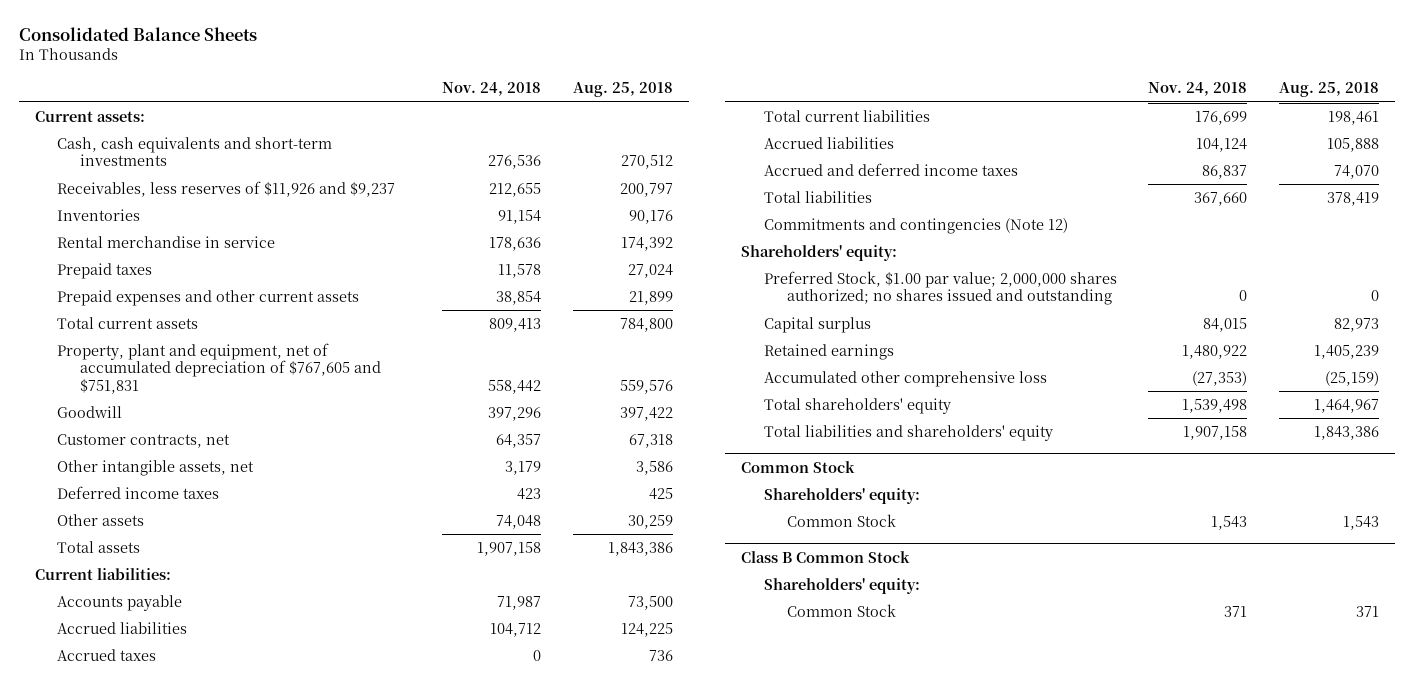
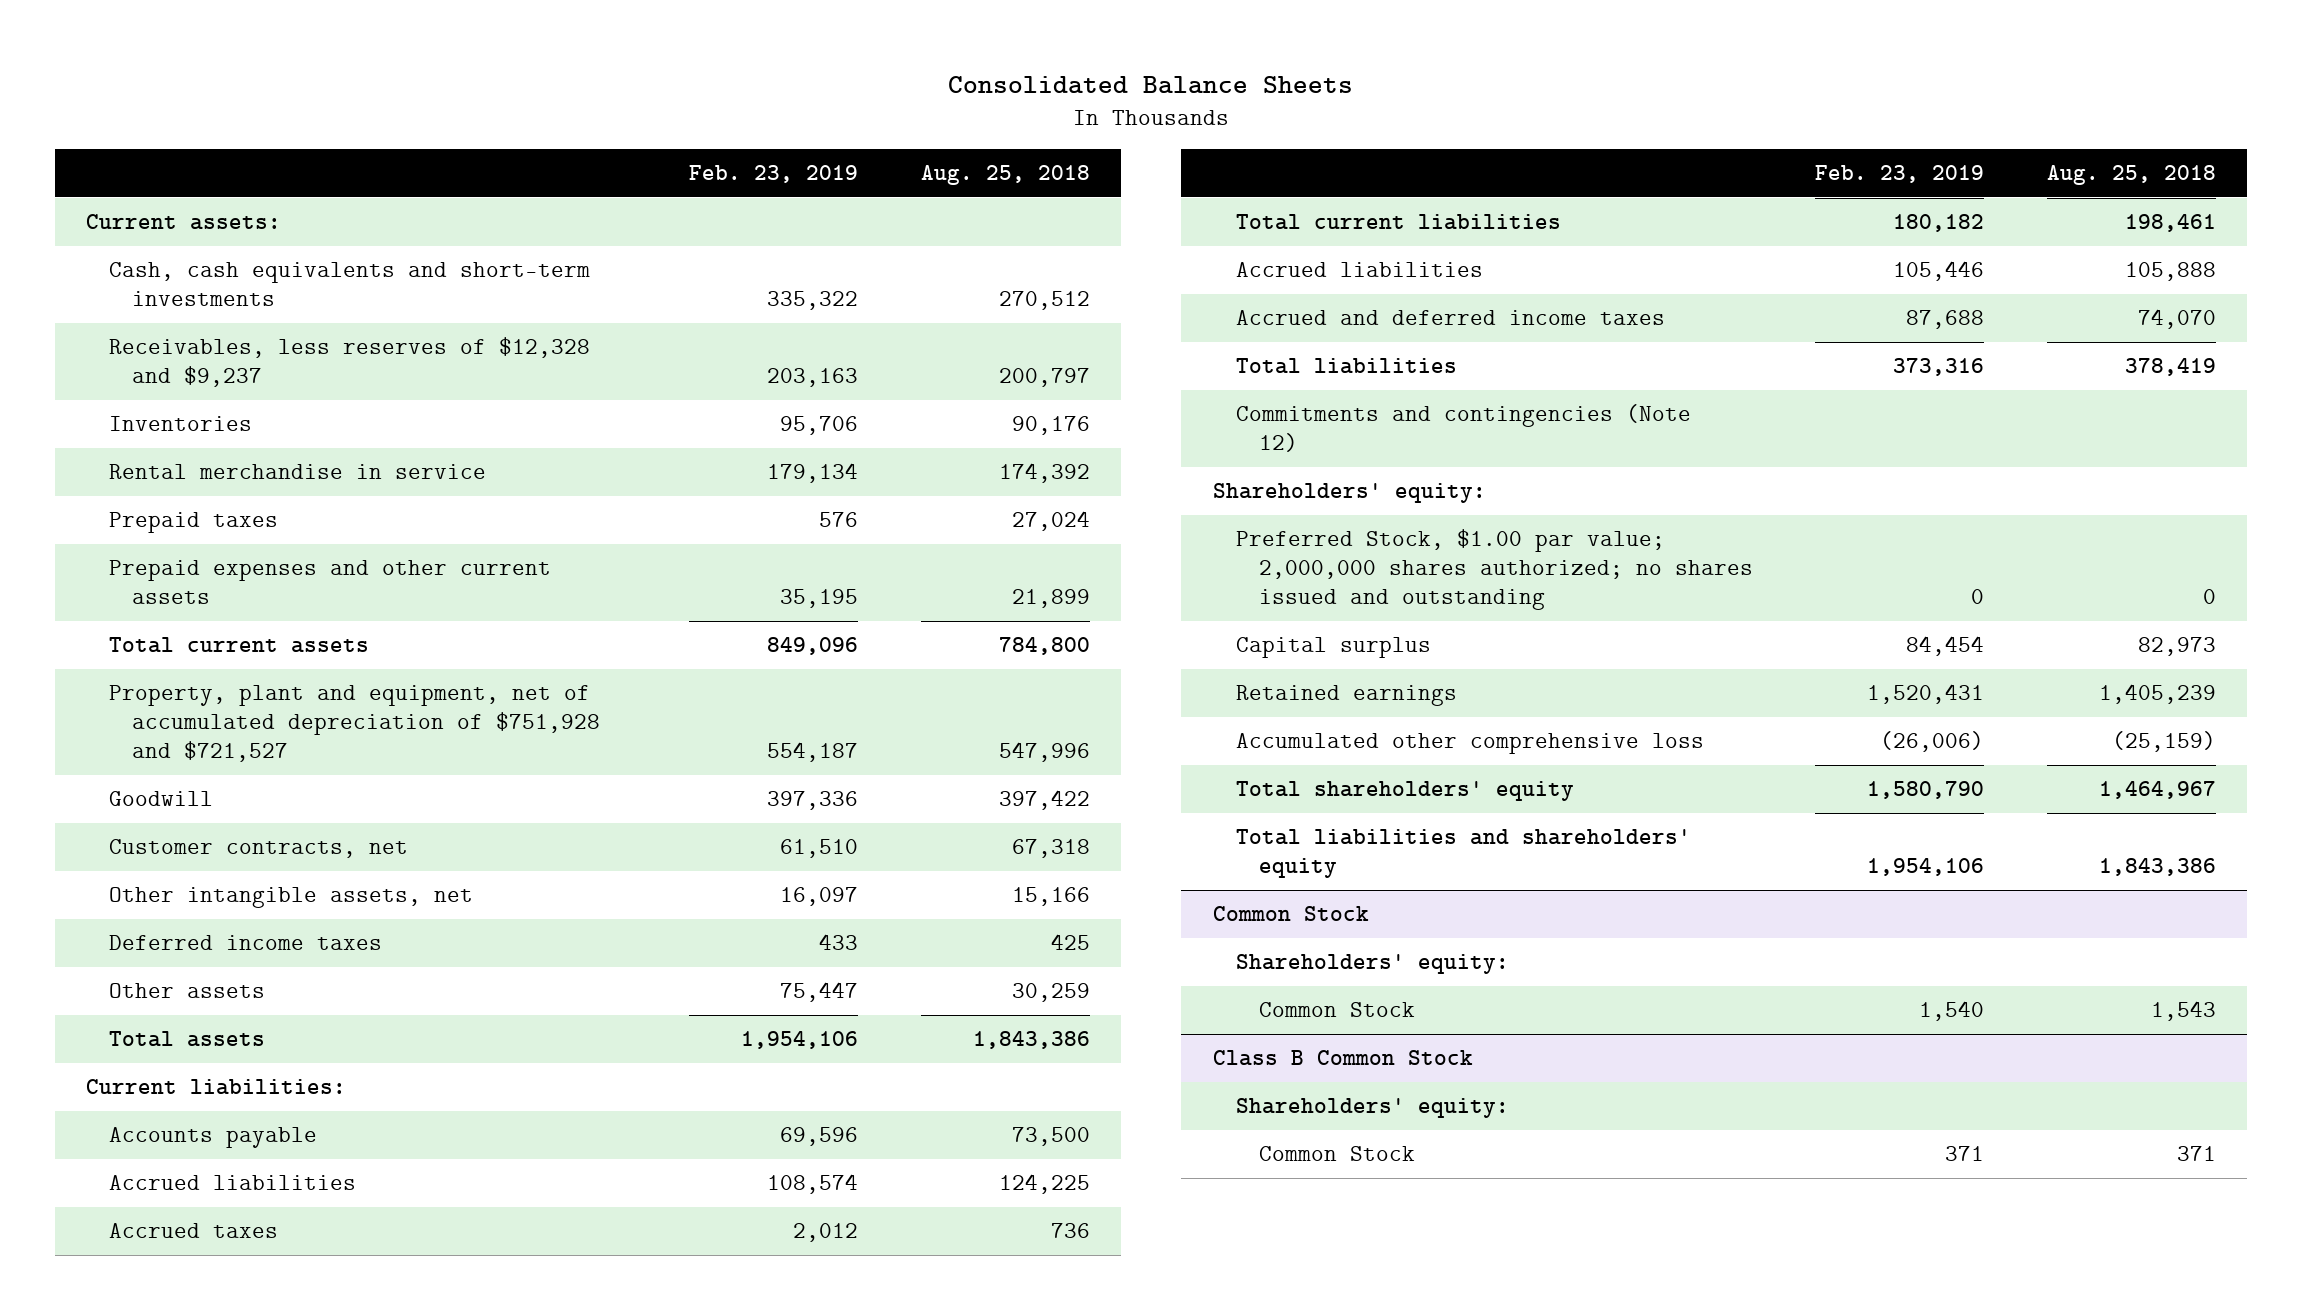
- | Nov. 24, 2018 | Aug. 25, 2018
+ | Feb. 23, 2019 | Aug. 25, 2018
- Receivables, less reserves of $11,926 and $9,237 | 212,655 | 200,797
+ Receivables, less reserves of $12,328 and $9,237 | 203,163 | 200,797
- Property, plant and equipment, net of accumulated depreciation of $767,605 and $751,831 | 558,442 | 559,576
+ Property, plant and equipment, net of accumulated depreciation of $751,928 and $721,527 | 554,187 | 547,996
- Other intangible assets, net | 3,179 | 3,586
+ Other intangible assets, net | 16,097 | 15,166

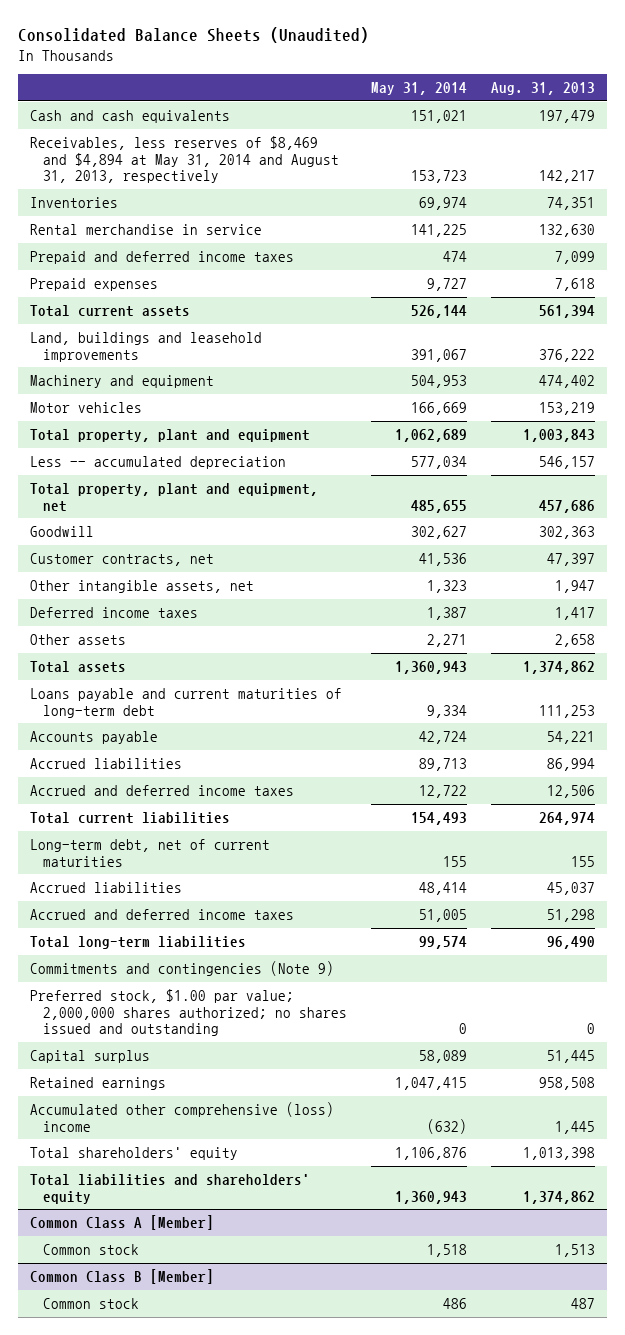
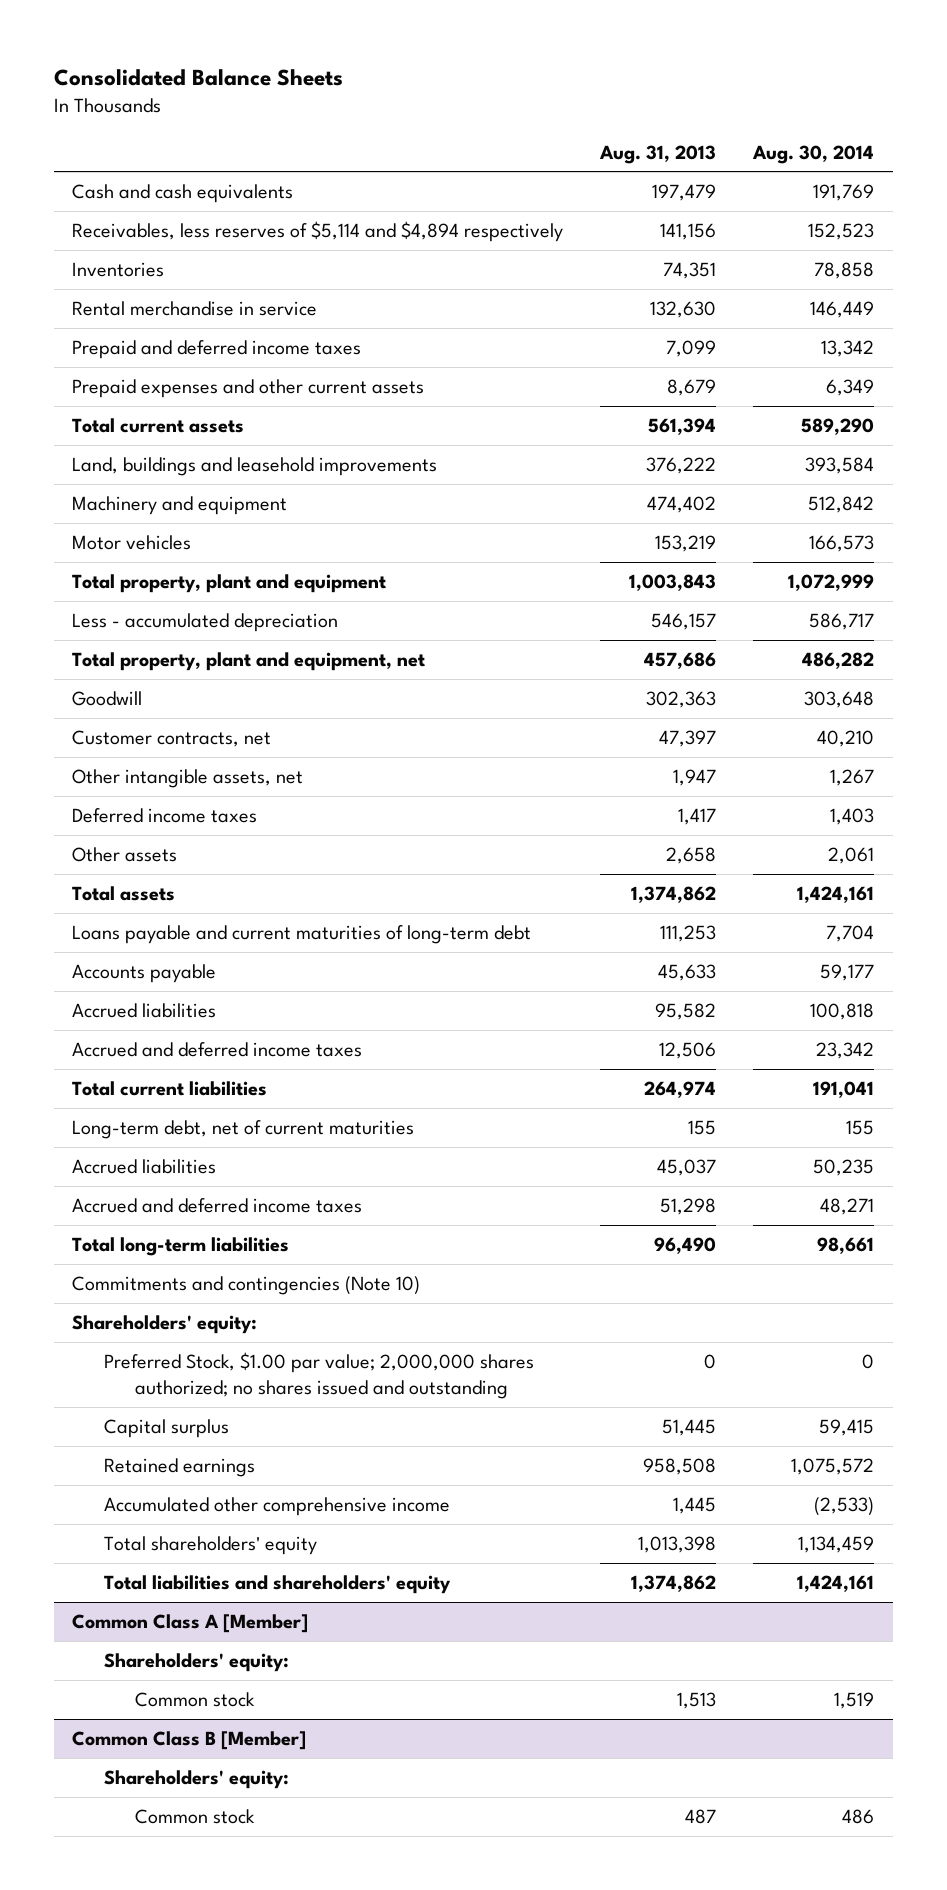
- Consolidated Balance Sheets (Unaudited)
+ Consolidated Balance Sheets
- | May 31, 2014 | Aug. 31, 2013
+ | Aug. 31, 2013 | Aug. 30, 2014
- Receivables, less reserves of $8,469 and $4,894 at May 31, 2014 and August 31, 2013, respectively | 153,723 | 142,217
+ Receivables, less reserves of $5,114 and $4,894 respectively | 141,156 | 152,523
- Prepaid expenses | 9,727 | 7,618
+ Prepaid expenses and other current assets | 8,679 | 6,349
- Less -- accumulated depreciation | 577,034 | 546,157
+ Less - accumulated depreciation | 546,157 | 586,717
- Accounts payable | 42,724 | 54,221
- Accrued liabilities | 89,713 | 86,994
+ Accounts payable | 45,633 | 59,177
+ Accrued liabilities | 95,582 | 100,818
- Commitments and contingencies (Note 9)
- Preferred stock, $1.00 par value; 2,000,000 shares authorized; no shares issued and outstanding | 0 | 0
+ Commitments and contingencies (Note 10)
+ Shareholders' equity:
+ Preferred Stock, $1.00 par value; 2,000,000 shares authorized; no shares issued and outstanding | 0 | 0
- Accumulated other comprehensive (loss) income | (632) | 1,445
+ Accumulated other comprehensive income | 1,445 | (2,533)
@ Common Class A [Member]
+ Shareholders' equity:
@ Common Class B [Member]
+ Shareholders' equity:

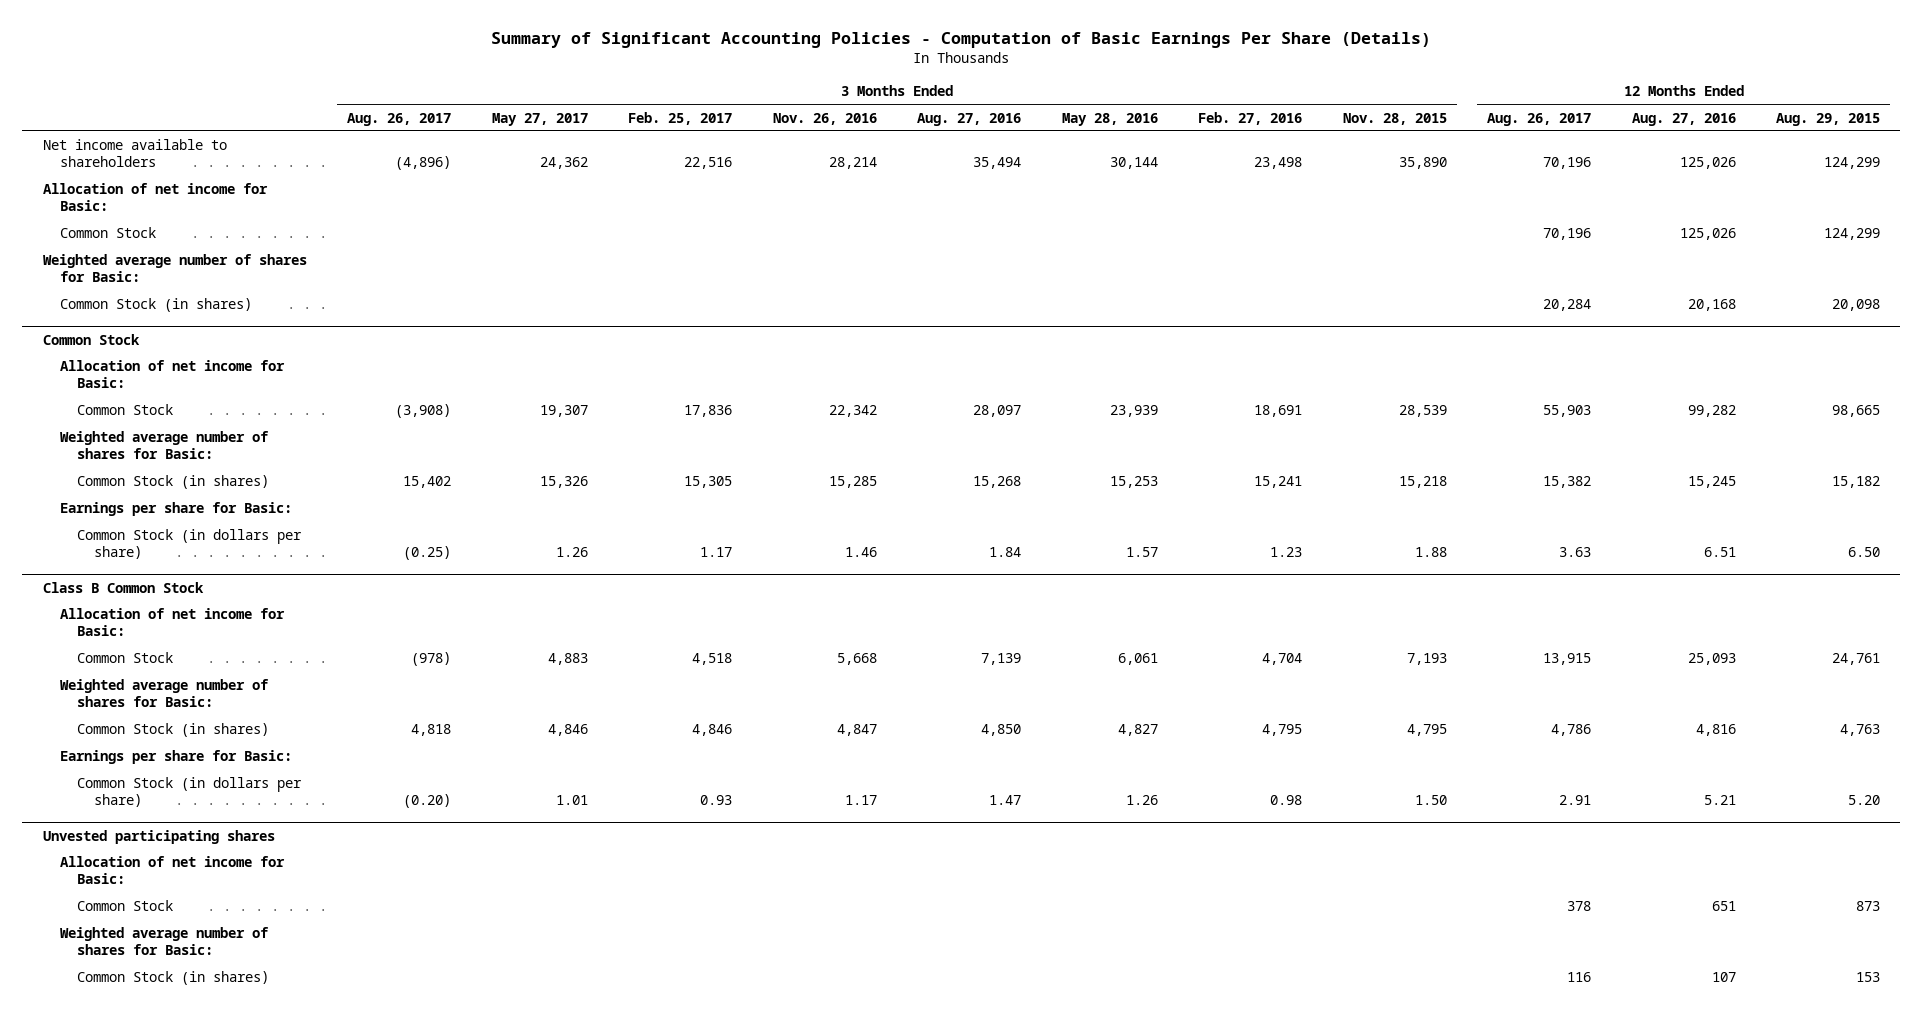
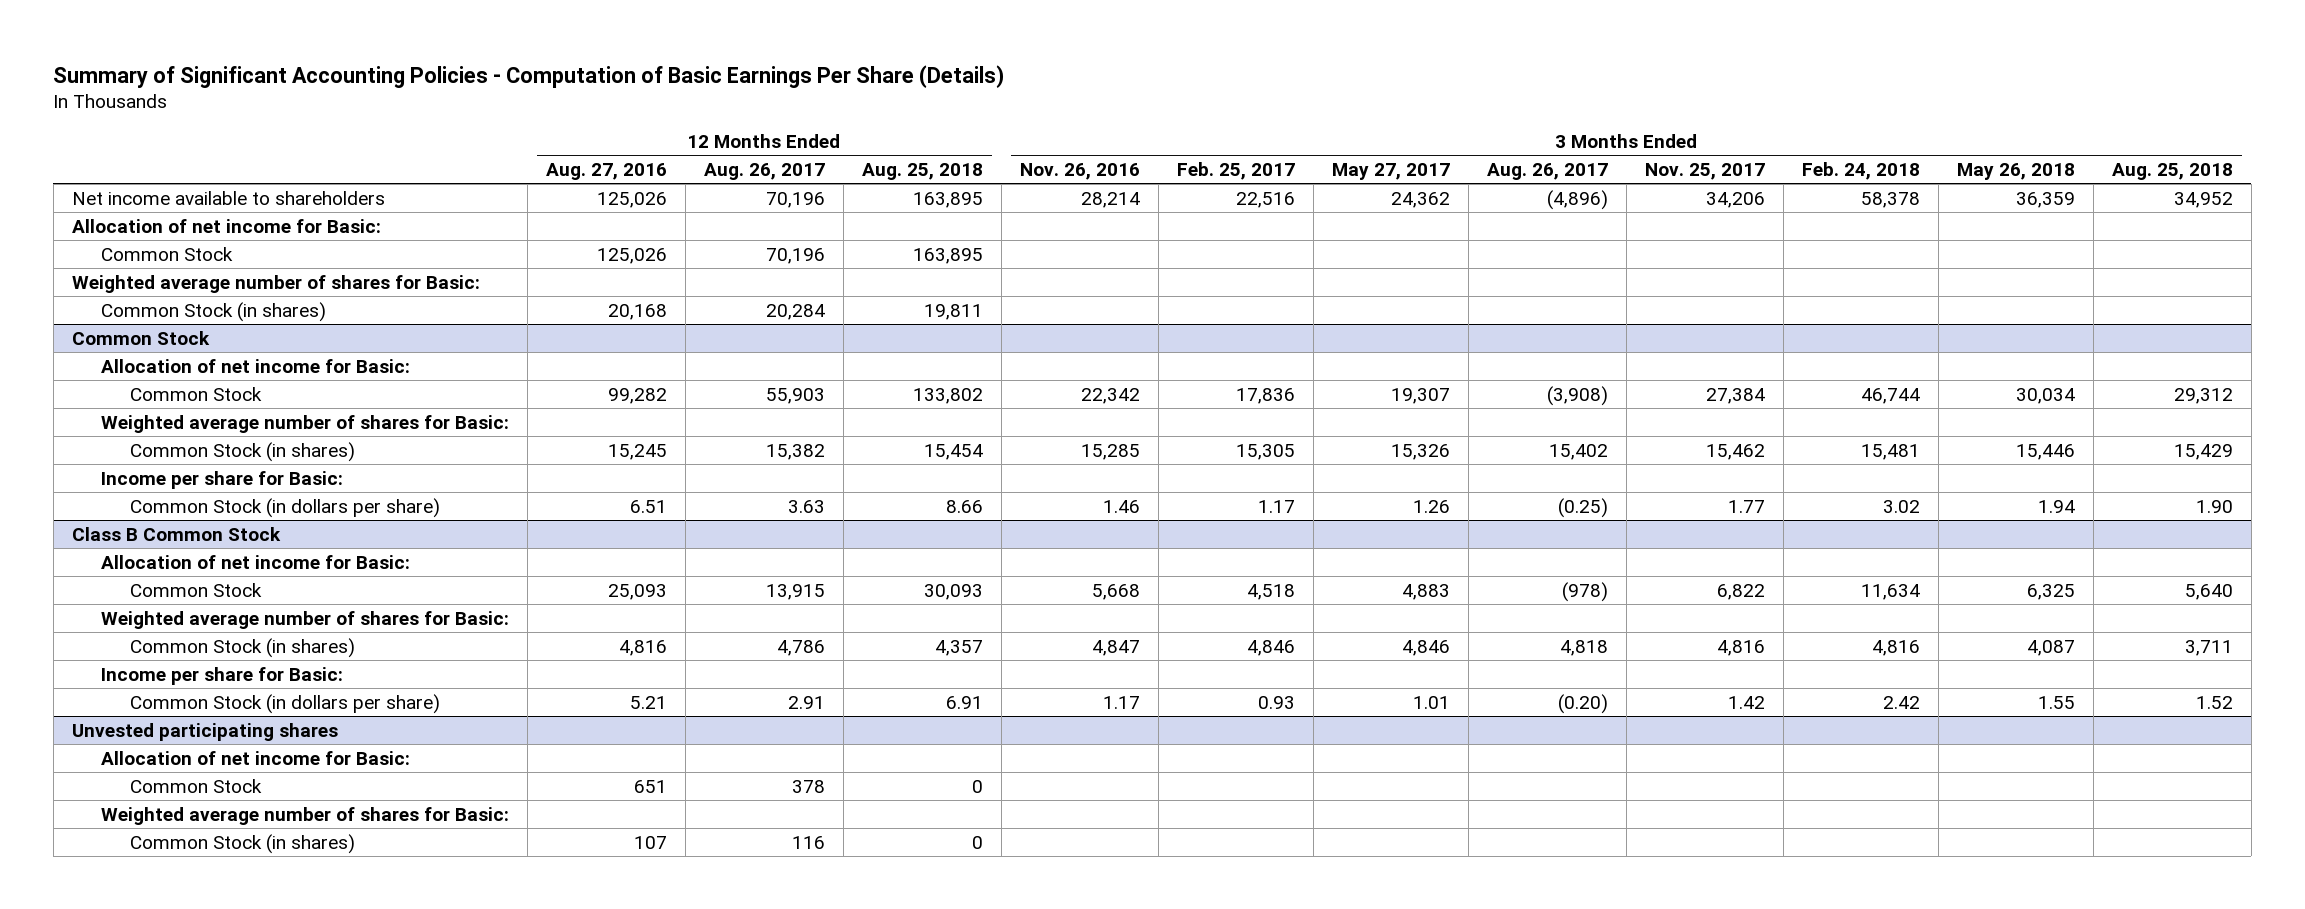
- | 3 Months Ended Aug. 26, 2017 | 3 Months Ended May 27, 2017 | 3 Months Ended Feb. 25, 2017 | 3 Months Ended Nov. 26, 2016 | 3 Months Ended Aug. 27, 2016 | 3 Months Ended May 28, 2016 | 3 Months Ended Feb. 27, 2016 | 3 Months Ended Nov. 28, 2015 | 12 Months Ended Aug. 26, 2017 | 12 Months Ended Aug. 27, 2016 | 12 Months Ended Aug. 29, 2015
+ | 12 Months Ended Aug. 27, 2016 | 12 Months Ended Aug. 26, 2017 | 12 Months Ended Aug. 25, 2018 | 3 Months Ended Nov. 26, 2016 | 3 Months Ended Feb. 25, 2017 | 3 Months Ended May 27, 2017 | 3 Months Ended Aug. 26, 2017 | 3 Months Ended Nov. 25, 2017 | 3 Months Ended Feb. 24, 2018 | 3 Months Ended May 26, 2018 | 3 Months Ended Aug. 25, 2018
@ Common Stock
- Earnings per share for Basic:
+ Income per share for Basic:
@ Class B Common Stock
- Earnings per share for Basic:
+ Income per share for Basic:

